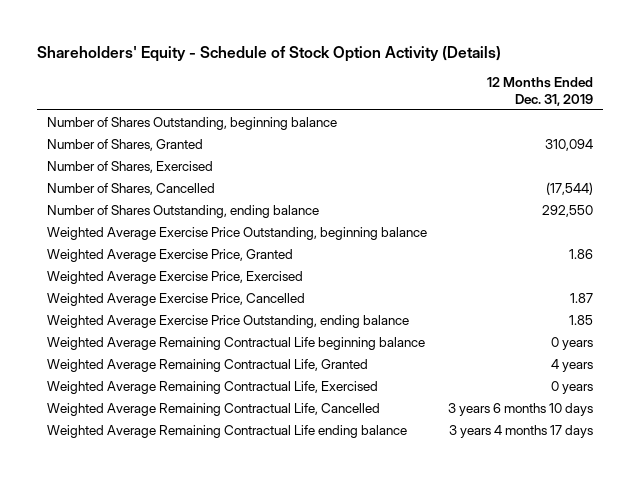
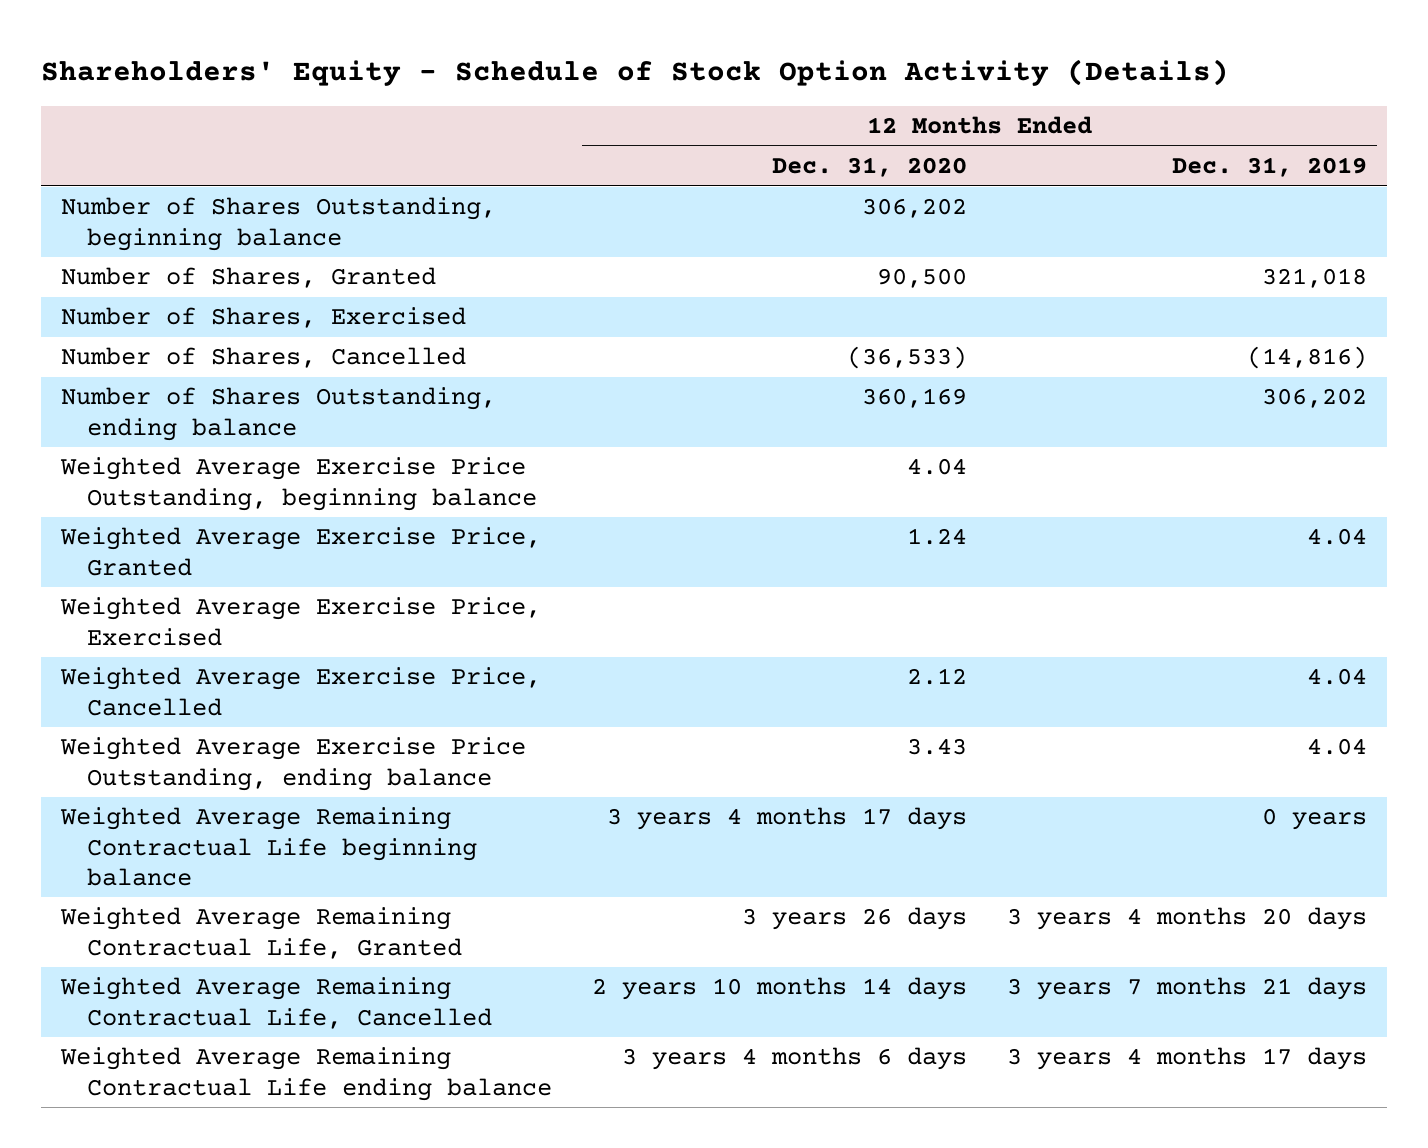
- | 12 Months Ended Dec. 31, 2019
+ | 12 Months Ended Dec. 31, 2020 | 12 Months Ended Dec. 31, 2019
- Number of Shares, Granted | 310,094
+ Number of Shares, Granted | 90,500 | 321,018
- Number of Shares, Cancelled | (17,544)
- Number of Shares Outstanding, ending balance | 292,550
+ Number of Shares, Cancelled | (36,533) | (14,816)
+ Number of Shares Outstanding, ending balance | 360,169 | 306,202
- Weighted Average Exercise Price, Granted | 1.86
+ Weighted Average Exercise Price, Granted | 1.24 | 4.04
- Weighted Average Exercise Price, Cancelled | 1.87
- Weighted Average Exercise Price Outstanding, ending balance | 1.85
+ Weighted Average Exercise Price, Cancelled | 2.12 | 4.04
+ Weighted Average Exercise Price Outstanding, ending balance | 3.43 | 4.04
- Weighted Average Remaining Contractual Life, Granted | 4 years
- Weighted Average Remaining Contractual Life, Exercised | 0 years
- Weighted Average Remaining Contractual Life, Cancelled | 3 years 6 months 10 days
+ Weighted Average Remaining Contractual Life, Granted | 3 years 26 days | 3 years 4 months 20 days
+ Weighted Average Remaining Contractual Life, Cancelled | 2 years 10 months 14 days | 3 years 7 months 21 days

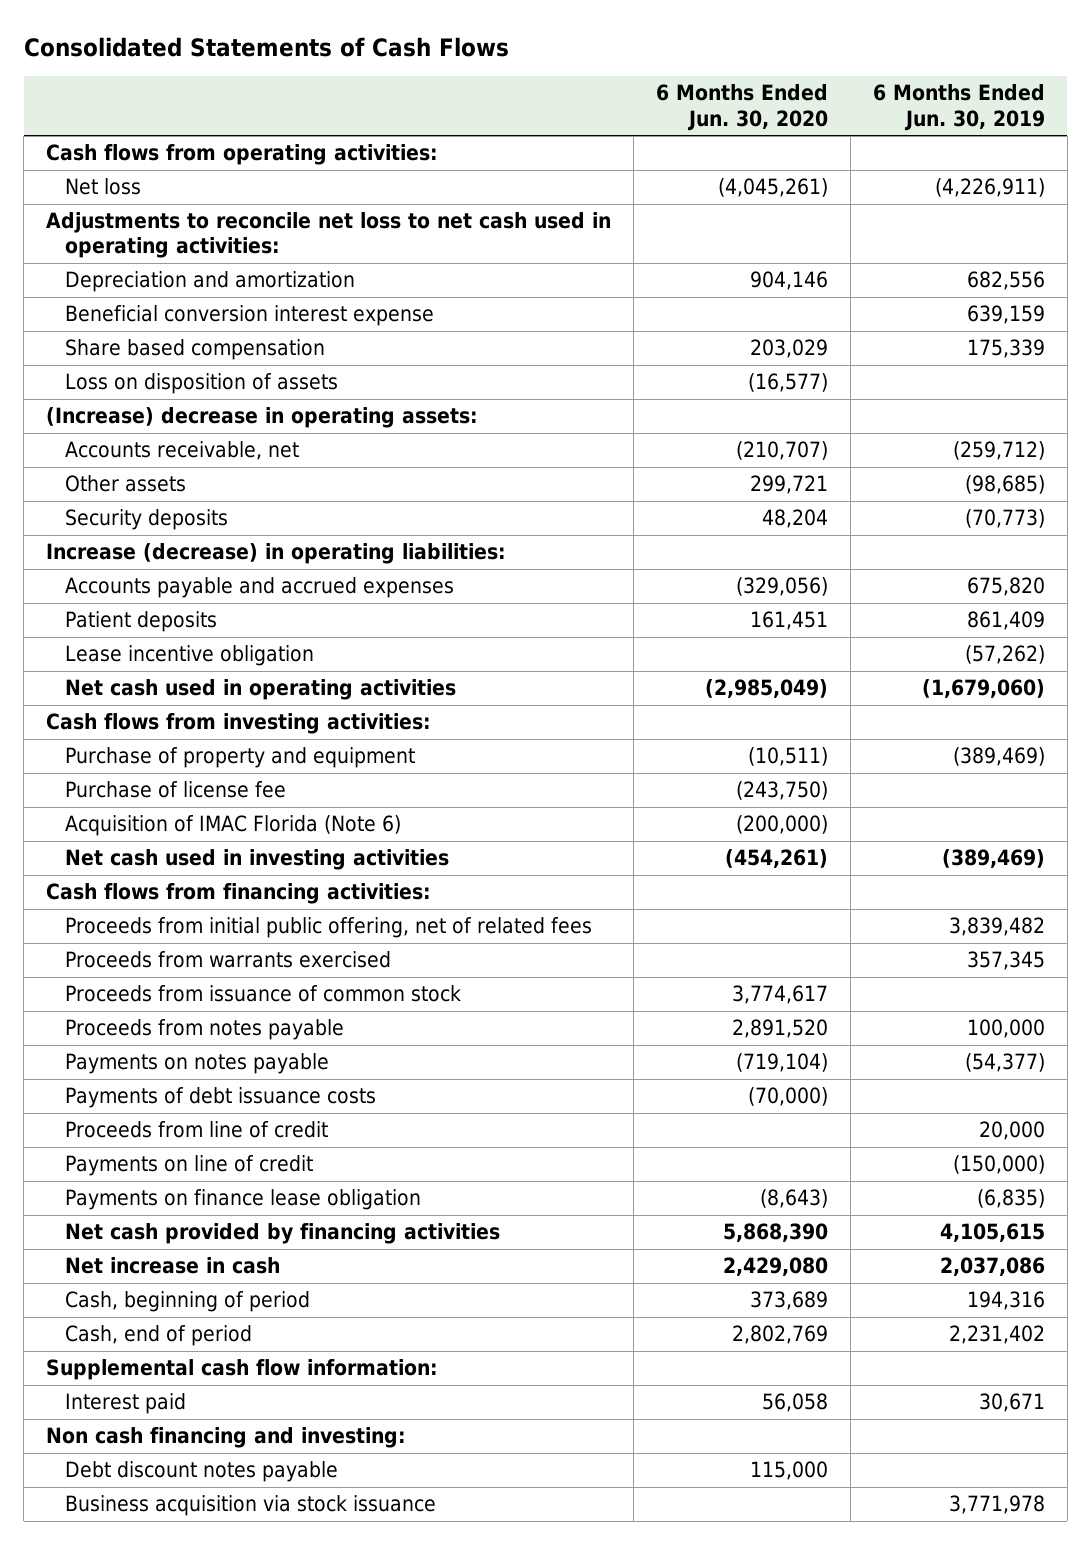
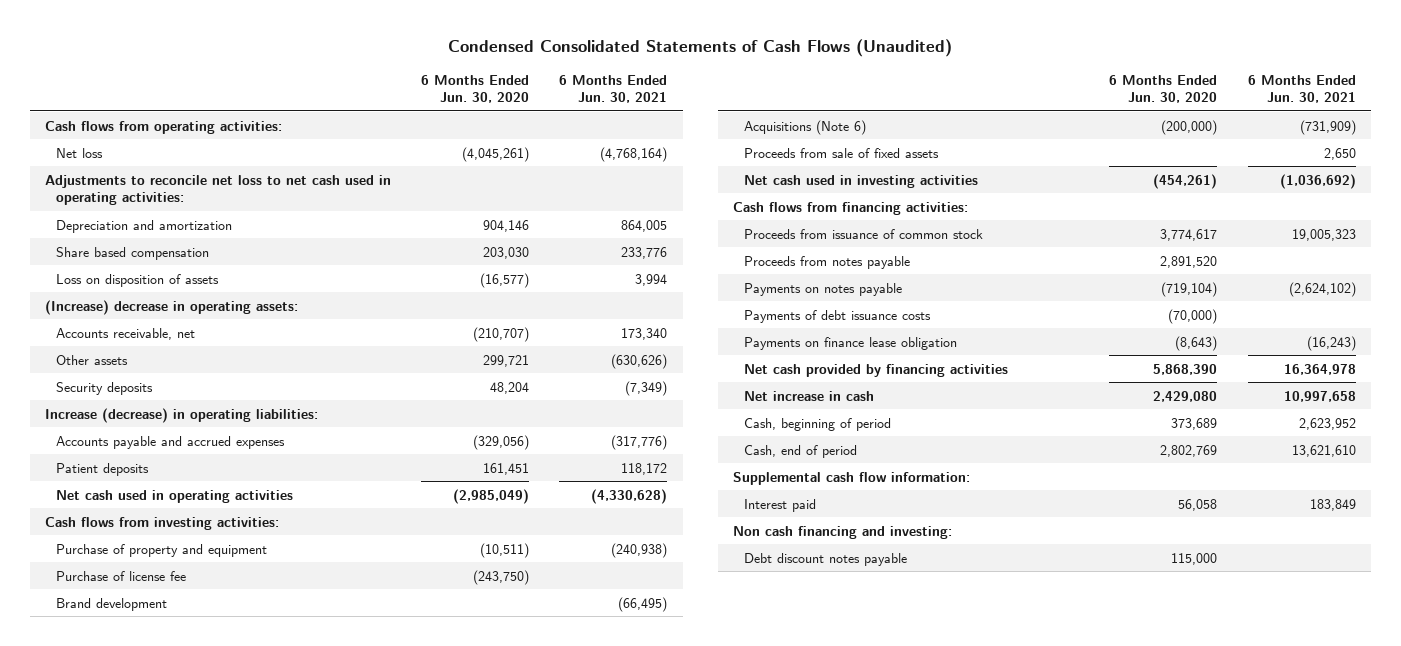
- Consolidated Statements of Cash Flows
+ Condensed Consolidated Statements of Cash Flows (Unaudited)
- | 6 Months Ended Jun. 30, 2020 | 6 Months Ended Jun. 30, 2019
+ | 6 Months Ended Jun. 30, 2020 | 6 Months Ended Jun. 30, 2021
- Beneficial conversion interest expense | | 639,159
- Share based compensation | 203,029 | 175,339
+ Share based compensation | 203,030 | 233,776
- Lease incentive obligation | | (57,262)
- Acquisition of IMAC Florida (Note 6) | (200,000) |
+ Brand development | | (66,495)
+ Acquisitions (Note 6) | (200,000) | (731,909)
+ Proceeds from sale of fixed assets | | 2,650
- Proceeds from initial public offering, net of related fees | | 3,839,482
- Proceeds from warrants exercised | | 357,345
- Proceeds from line of credit | | 20,000
- Payments on line of credit | | (150,000)
- Business acquisition via stock issuance | | 3,771,978

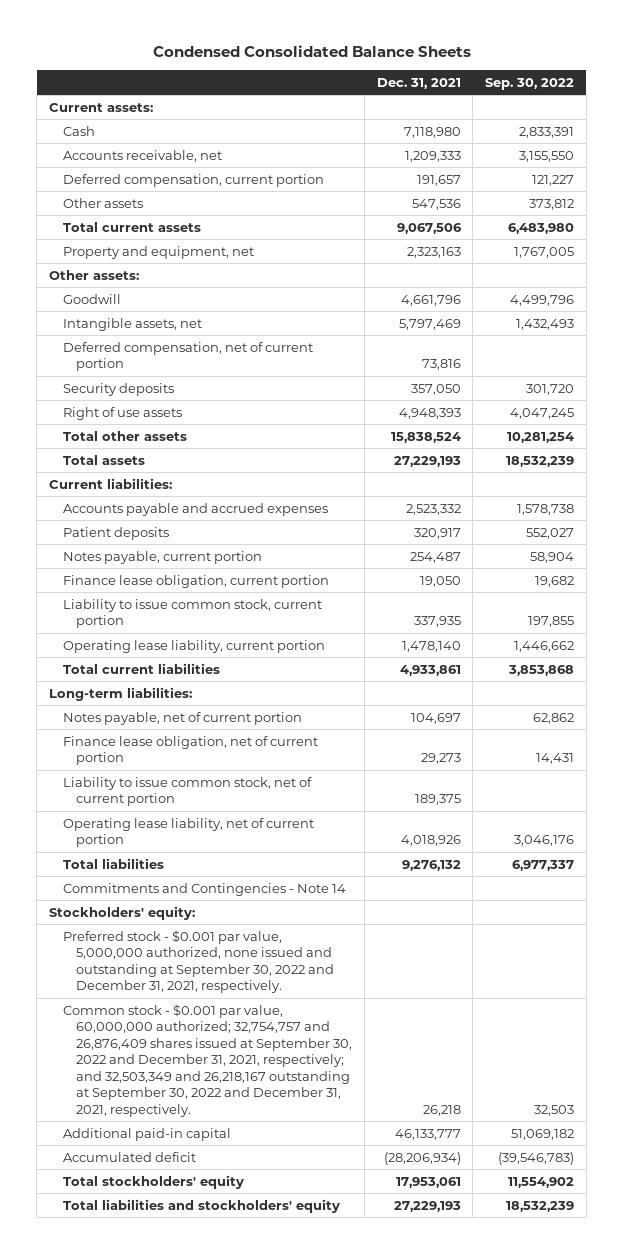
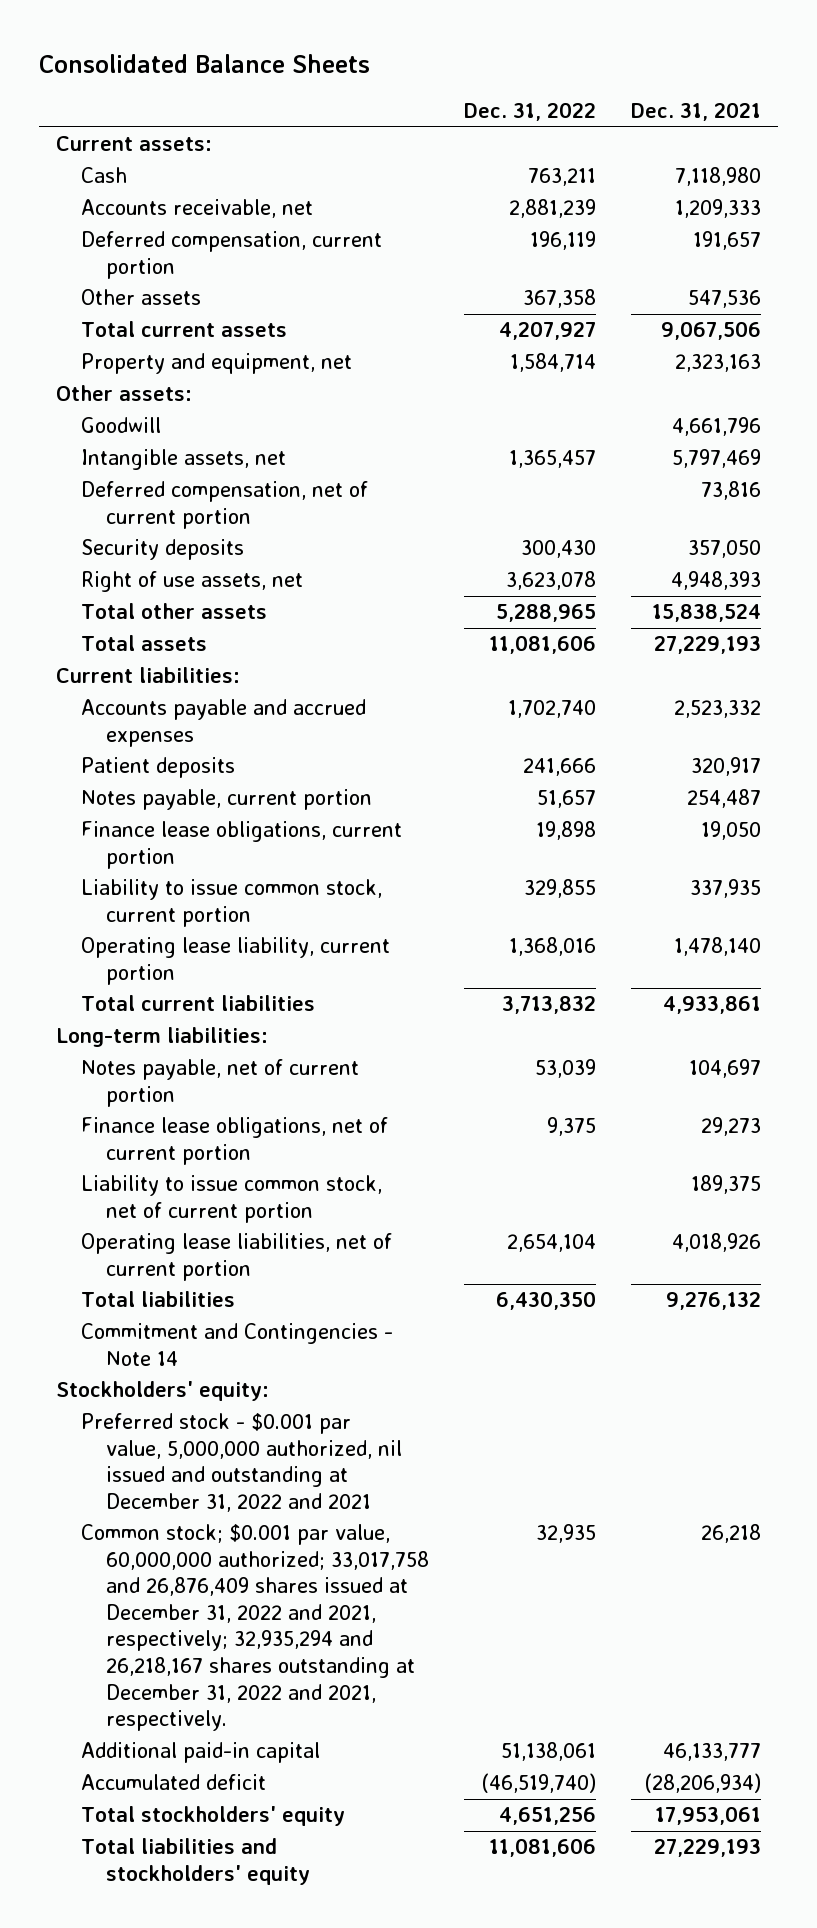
- Condensed Consolidated Balance Sheets
+ Consolidated Balance Sheets
- | Dec. 31, 2021 | Sep. 30, 2022
+ | Dec. 31, 2022 | Dec. 31, 2021
- Right of use assets | 4,948,393 | 4,047,245
+ Right of use assets, net | 3,623,078 | 4,948,393
- Finance lease obligation, current portion | 19,050 | 19,682
+ Finance lease obligations, current portion | 19,898 | 19,050
- Finance lease obligation, net of current portion | 29,273 | 14,431
+ Finance lease obligations, net of current portion | 9,375 | 29,273
- Operating lease liability, net of current portion | 4,018,926 | 3,046,176
+ Operating lease liabilities, net of current portion | 2,654,104 | 4,018,926
- Commitments and Contingencies - Note 14
+ Commitment and Contingencies - Note 14
- Preferred stock - $0.001 par value, 5,000,000 authorized, none issued and outstanding at September 30, 2022 and December 31, 2021, respectively.
- Common stock - $0.001 par value, 60,000,000 authorized; 32,754,757 and 26,876,409 shares issued at September 30, 2022 and December 31, 2021, respectively; and 32,503,349 and 26,218,167 outstanding at September 30, 2022 and December 31, 2021, respectively. | 26,218 | 32,503
+ Preferred stock - $0.001 par value, 5,000,000 authorized, nil issued and outstanding at December 31, 2022 and 2021
+ Common stock; $0.001 par value, 60,000,000 authorized; 33,017,758 and 26,876,409 shares issued at December 31, 2022 and 2021, respectively; 32,935,294 and 26,218,167 shares outstanding at December 31, 2022 and 2021, respectively. | 32,935 | 26,218

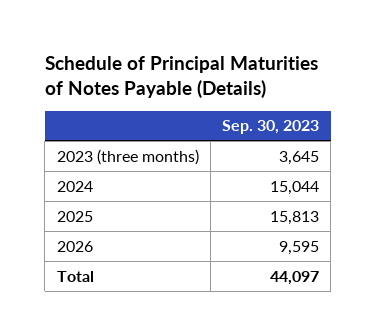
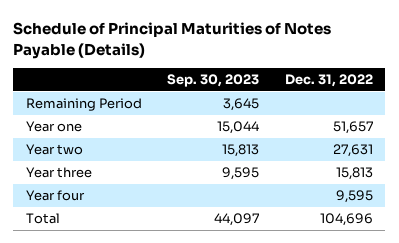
- | Sep. 30, 2023
+ | Sep. 30, 2023 | Dec. 31, 2022
- 2023 (three months) | 3,645
- 2024 | 15,044
- 2025 | 15,813
- 2026 | 9,595
+ Remaining Period | 3,645 |
+ Year one | 15,044 | 51,657
+ Year two | 15,813 | 27,631
+ Year three | 9,595 | 15,813
+ Year four | | 9,595

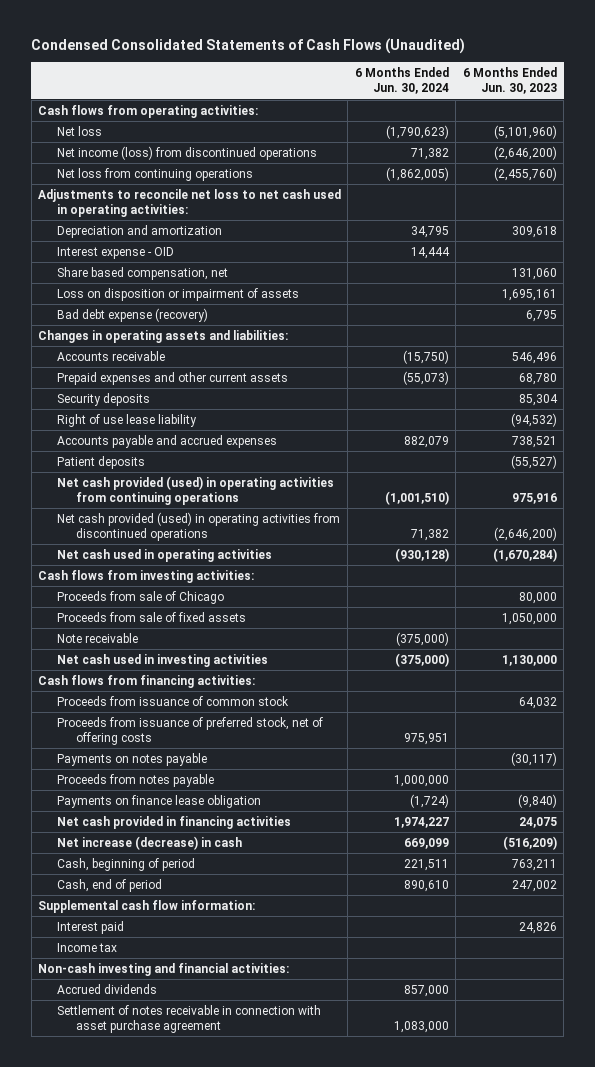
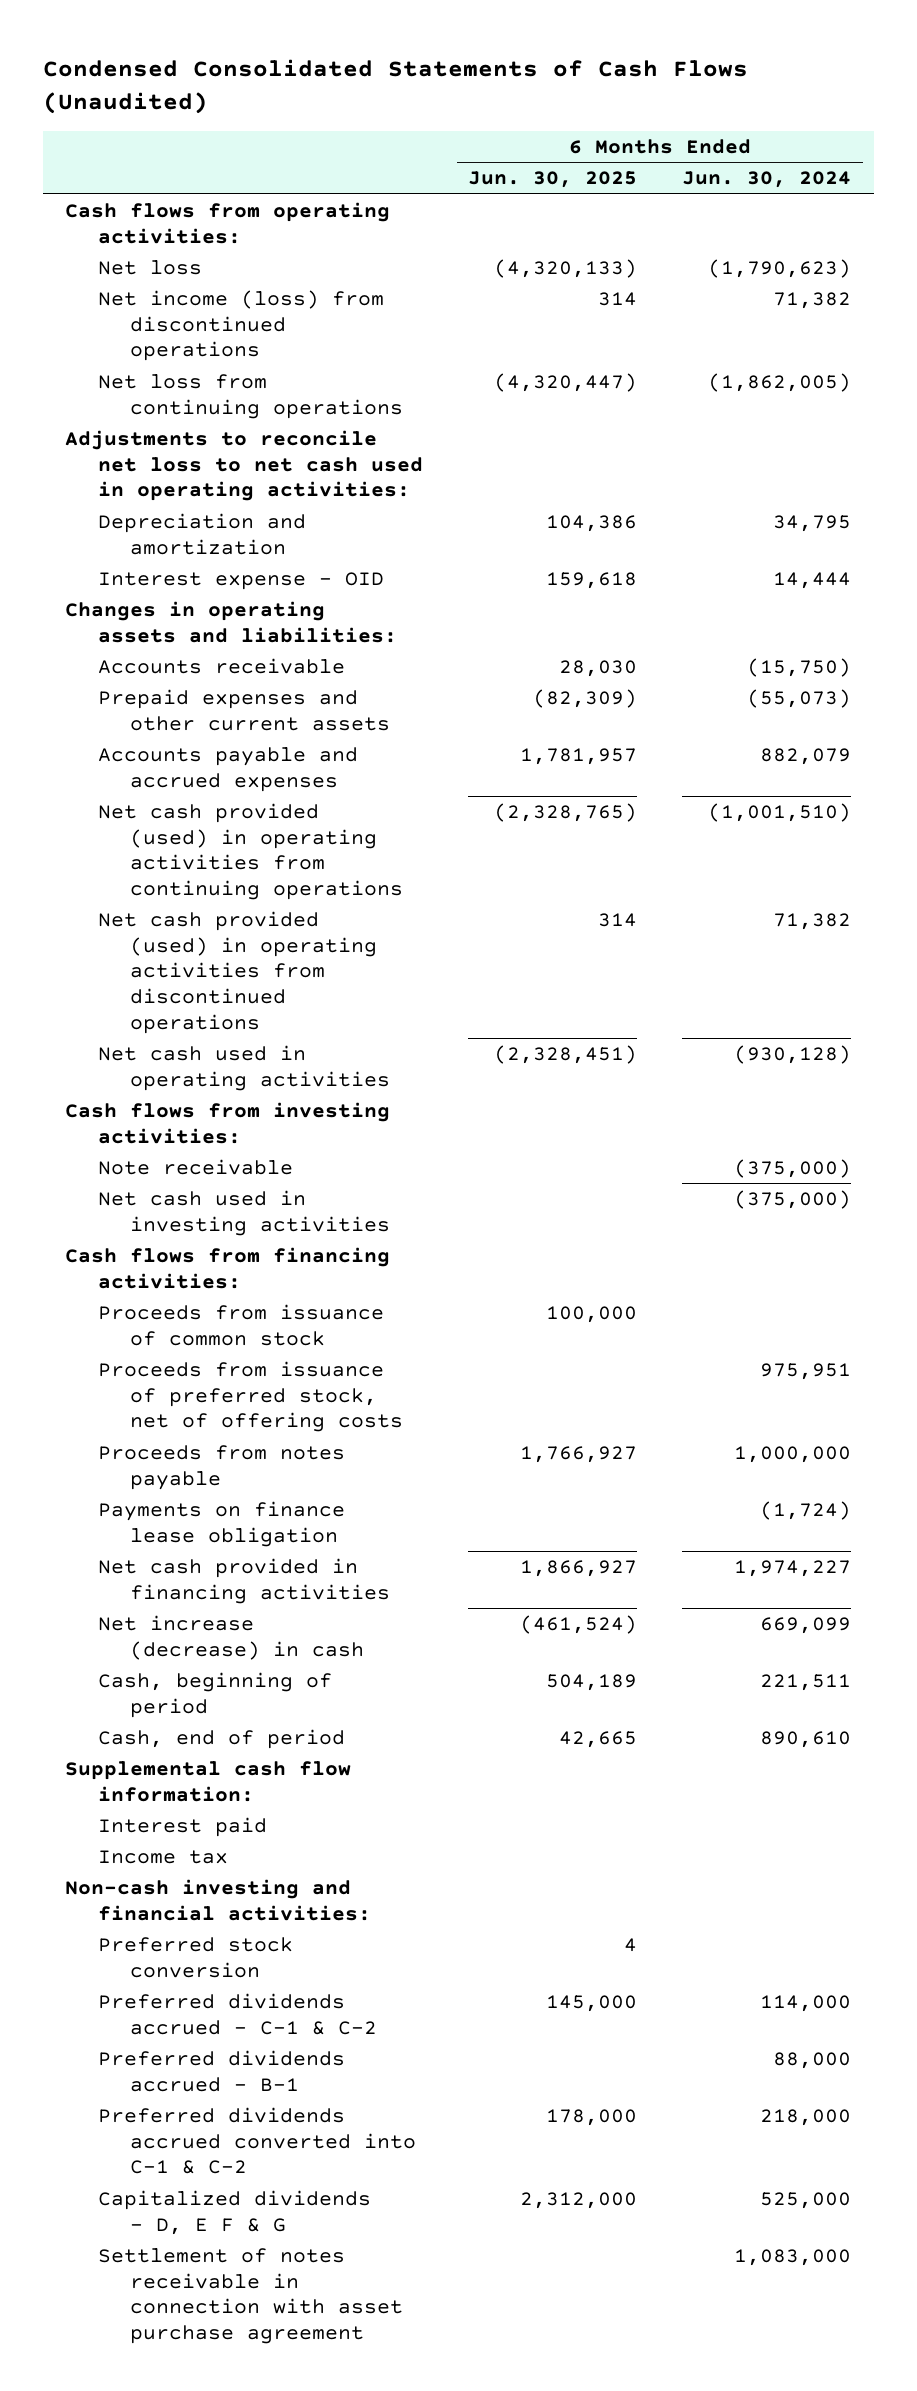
- | 6 Months Ended Jun. 30, 2024 | 6 Months Ended Jun. 30, 2023
+ | 6 Months Ended Jun. 30, 2025 | 6 Months Ended Jun. 30, 2024
- Share based compensation, net | | 131,060
- Loss on disposition or impairment of assets | | 1,695,161
- Bad debt expense (recovery) | | 6,795
- Security deposits | | 85,304
- Right of use lease liability | | (94,532)
- Patient deposits | | (55,527)
- Proceeds from sale of Chicago | | 80,000
- Proceeds from sale of fixed assets | | 1,050,000
- Payments on notes payable | | (30,117)
- Accrued dividends | 857,000 |
+ Preferred stock conversion | 4 |
+ Preferred dividends accrued - C-1 & C-2 | 145,000 | 114,000
+ Preferred dividends accrued - B-1 | | 88,000
+ Preferred dividends accrued converted into C-1 & C-2 | 178,000 | 218,000
+ Capitalized dividends - D, E F & G | 2,312,000 | 525,000

